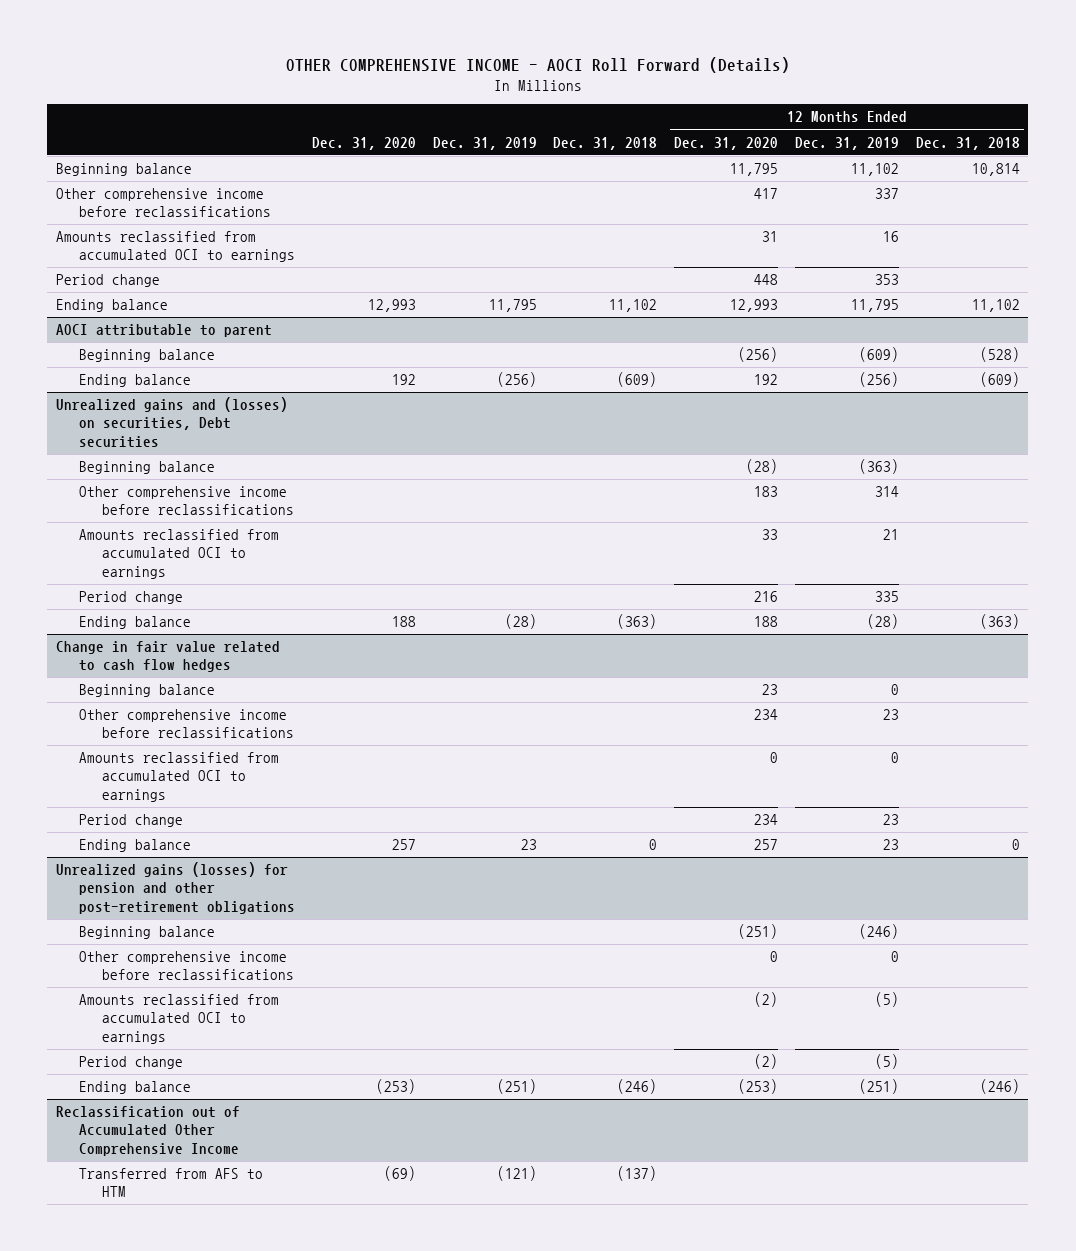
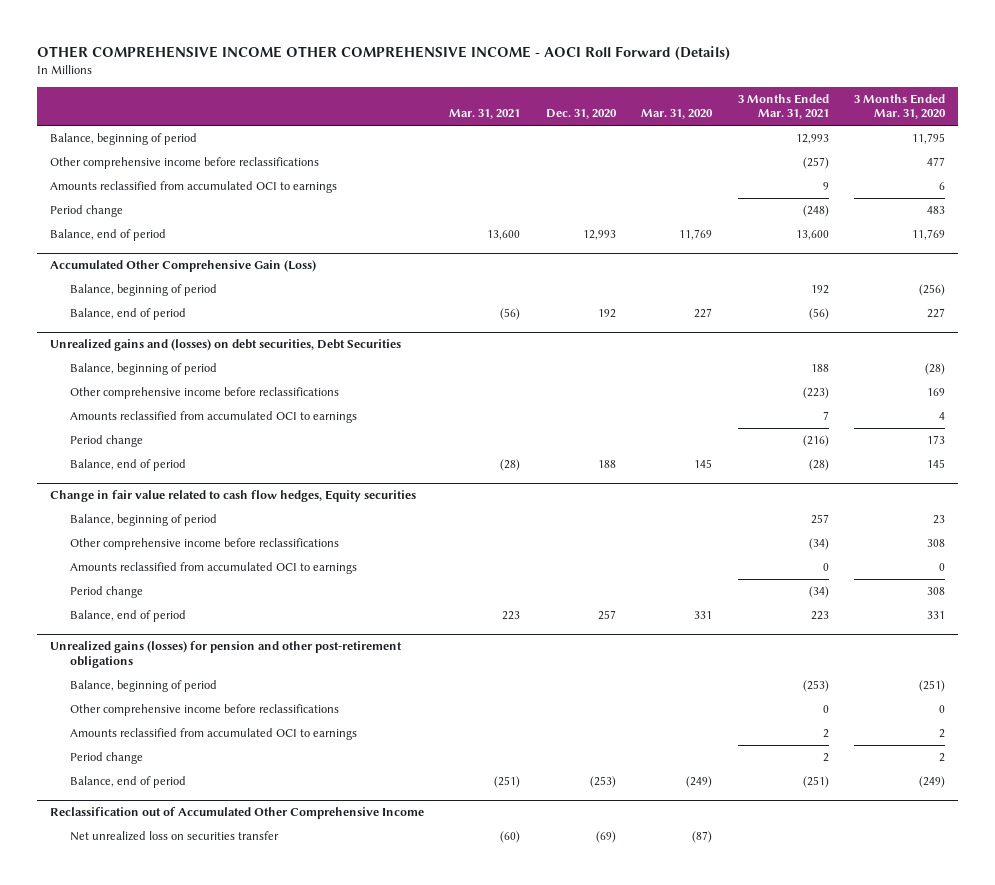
- OTHER COMPREHENSIVE INCOME - AOCI Roll Forward (Details)
+ OTHER COMPREHENSIVE INCOME OTHER COMPREHENSIVE INCOME - AOCI Roll Forward (Details)
- | Dec. 31, 2020 | Dec. 31, 2019 | Dec. 31, 2018 | 12 Months Ended Dec. 31, 2020 | 12 Months Ended Dec. 31, 2019 | 12 Months Ended Dec. 31, 2018
+ | Mar. 31, 2021 | Dec. 31, 2020 | Mar. 31, 2020 | 3 Months Ended Mar. 31, 2021 | 3 Months Ended Mar. 31, 2020
- Beginning balance | | | | 11,795 | 11,102 | 10,814
+ Balance, beginning of period | | | | 12,993 | 11,795
- Ending balance | 12,993 | 11,795 | 11,102 | 12,993 | 11,795 | 11,102
- AOCI attributable to parent
- Beginning balance | | | | (256) | (609) | (528)
- Ending balance | 192 | (256) | (609) | 192 | (256) | (609)
- Unrealized gains and (losses) on securities, Debt securities
- Beginning balance | | | | (28) | (363) |
+ Balance, end of period | 13,600 | 12,993 | 11,769 | 13,600 | 11,769
+ Accumulated Other Comprehensive Gain (Loss)
+ Balance, beginning of period | | | | 192 | (256)
+ Balance, end of period | (56) | 192 | 227 | (56) | 227
+ Unrealized gains and (losses) on debt securities, Debt Securities
+ Balance, beginning of period | | | | 188 | (28)
- Ending balance | 188 | (28) | (363) | 188 | (28) | (363)
- Change in fair value related to cash flow hedges
- Beginning balance | | | | 23 | 0 |
+ Balance, end of period | (28) | 188 | 145 | (28) | 145
+ Change in fair value related to cash flow hedges, Equity securities
+ Balance, beginning of period | | | | 257 | 23
- Ending balance | 257 | 23 | 0 | 257 | 23 | 0
+ Balance, end of period | 223 | 257 | 331 | 223 | 331
@ Unrealized gains (losses) for pension and other post-retirement obligations
- Beginning balance | | | | (251) | (246) |
+ Balance, beginning of period | | | | (253) | (251)
- Ending balance | (253) | (251) | (246) | (253) | (251) | (246)
+ Balance, end of period | (251) | (253) | (249) | (251) | (249)
@ Reclassification out of Accumulated Other Comprehensive Income
- Transferred from AFS to HTM | (69) | (121) | (137) | | |
+ Net unrealized loss on securities transfer | (60) | (69) | (87) | |

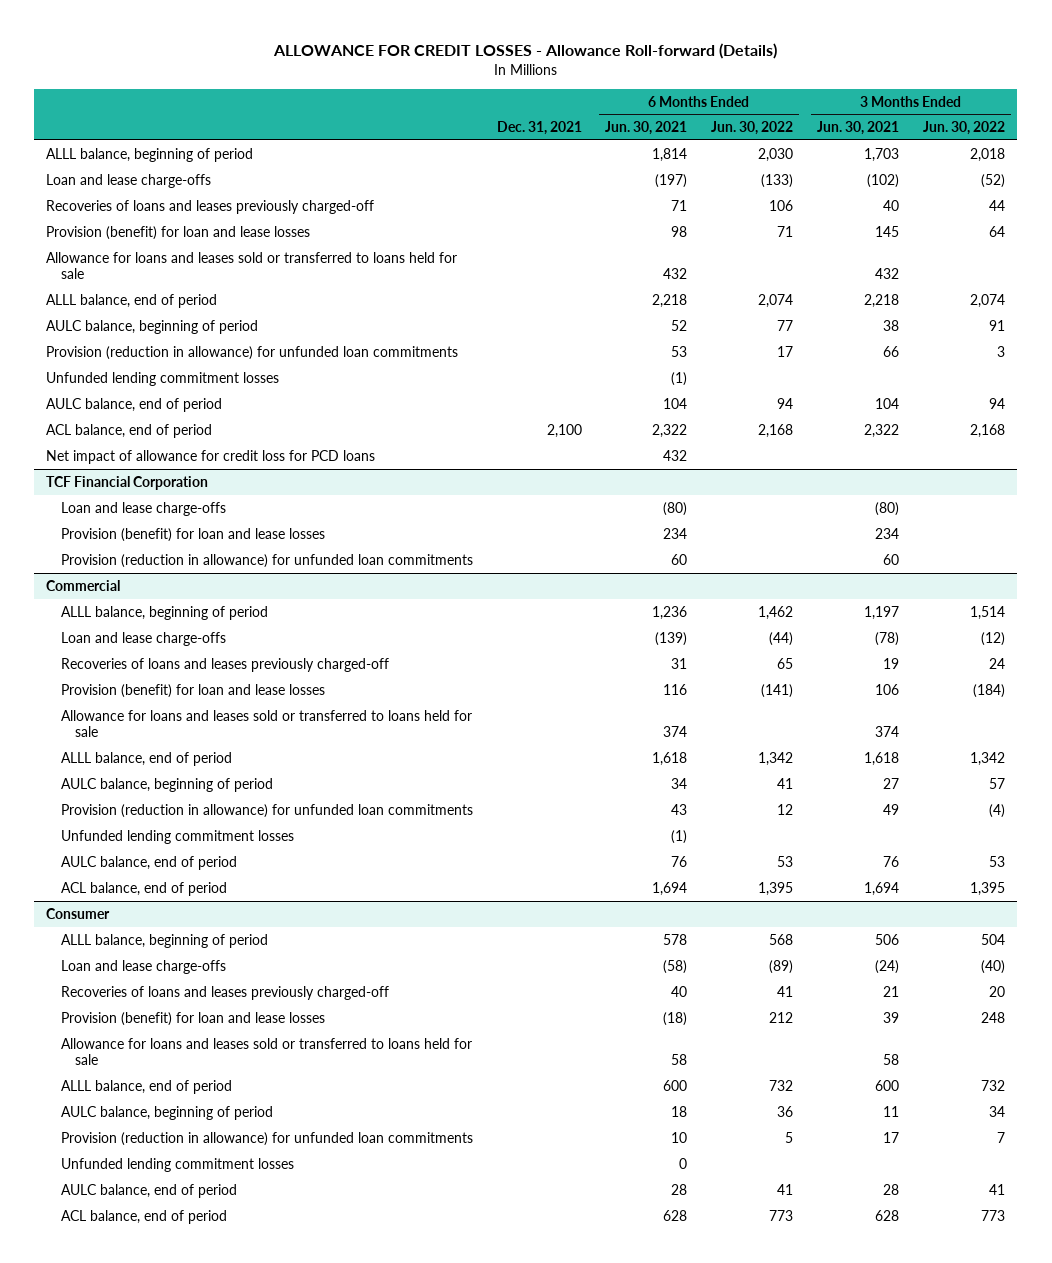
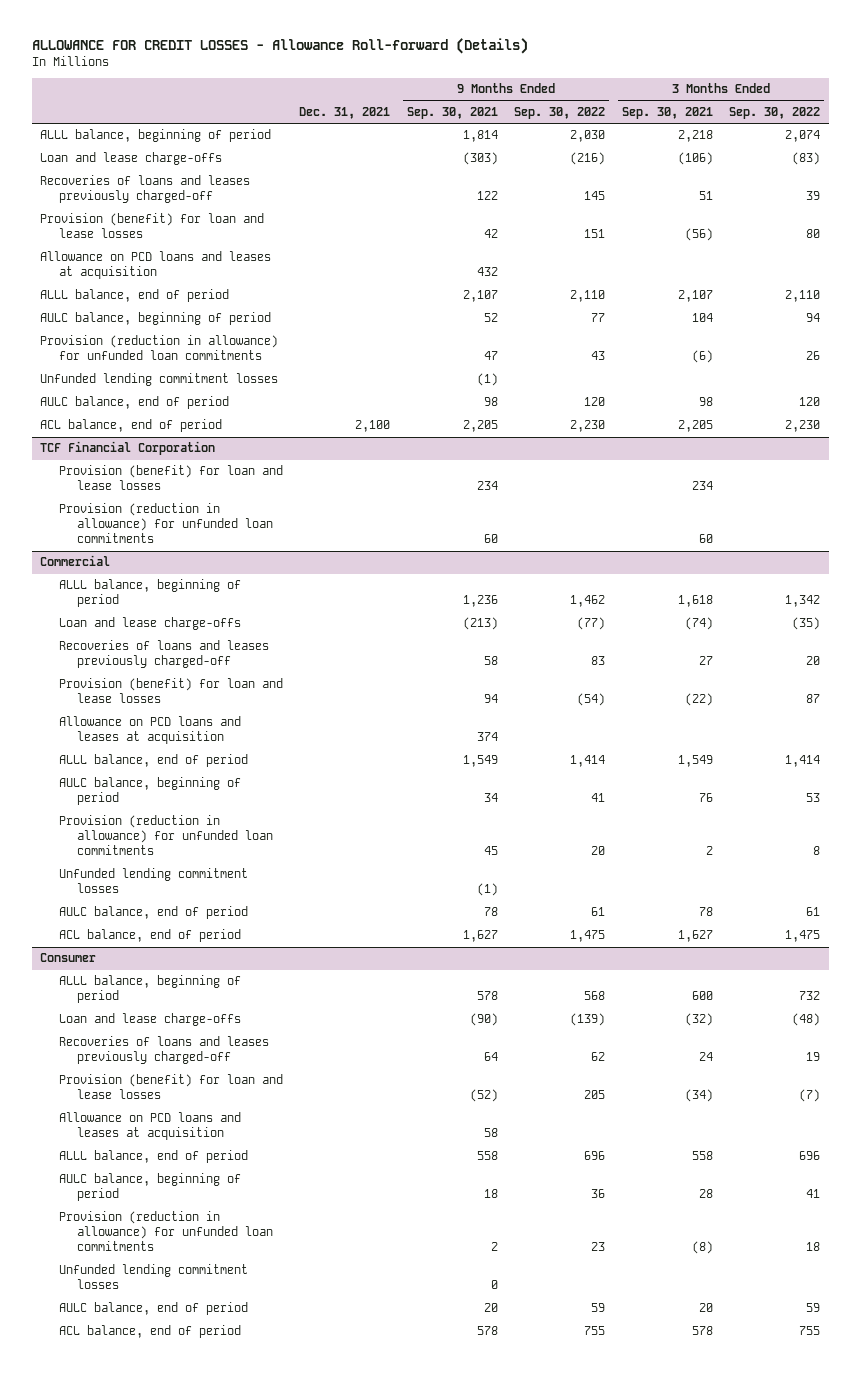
- | Dec. 31, 2021 | 6 Months Ended Jun. 30, 2021 | 6 Months Ended Jun. 30, 2022 | 3 Months Ended Jun. 30, 2021 | 3 Months Ended Jun. 30, 2022
+ | Dec. 31, 2021 | 9 Months Ended Sep. 30, 2021 | 9 Months Ended Sep. 30, 2022 | 3 Months Ended Sep. 30, 2021 | 3 Months Ended Sep. 30, 2022
- Allowance for loans and leases sold or transferred to loans held for sale | | 432 | | 432 |
+ Allowance on PCD loans and leases at acquisition | | 432 | | |
- Net impact of allowance for credit loss for PCD loans | | 432 | | |
@ TCF Financial Corporation
- Loan and lease charge-offs | | (80) | | (80) |
@ Commercial
- Allowance for loans and leases sold or transferred to loans held for sale | | 374 | | 374 |
+ Allowance on PCD loans and leases at acquisition | | 374 | | |
@ Consumer
- Allowance for loans and leases sold or transferred to loans held for sale | | 58 | | 58 |
+ Allowance on PCD loans and leases at acquisition | | 58 | | |

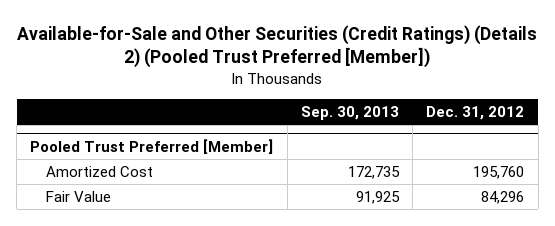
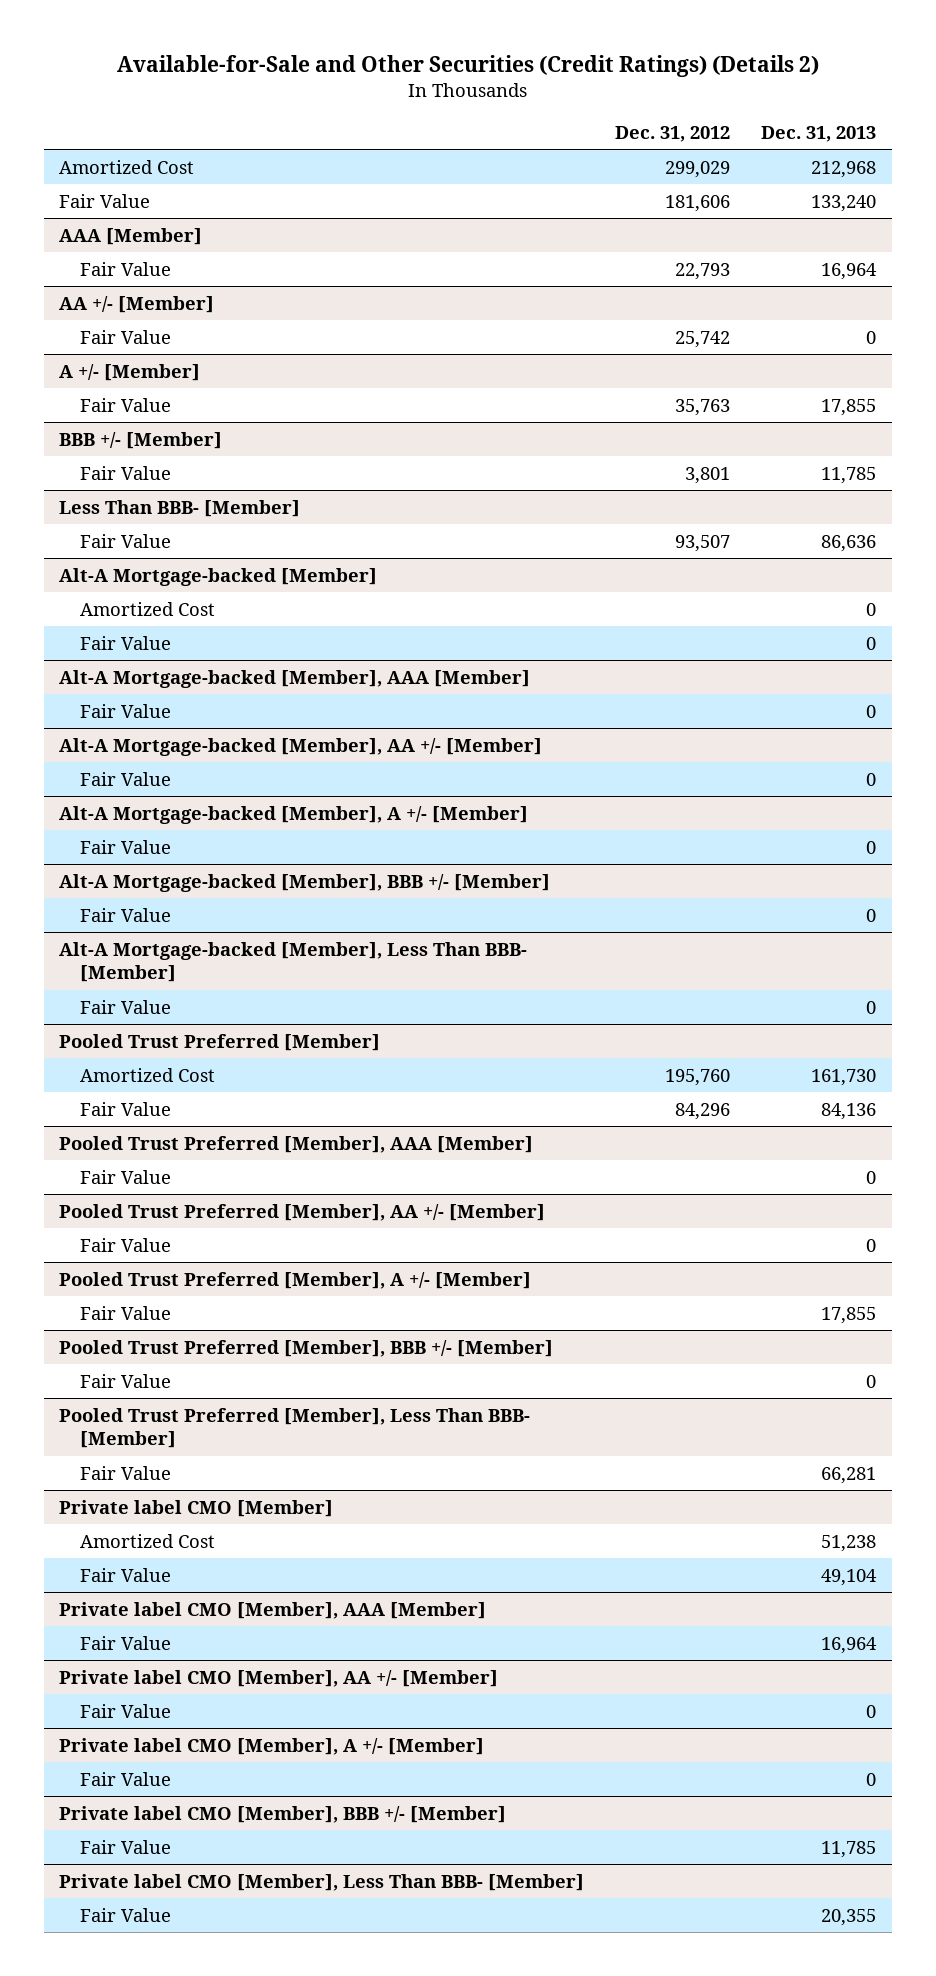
- Available-for-Sale and Other Securities (Credit Ratings) (Details 2) (Pooled Trust Preferred [Member])
+ Available-for-Sale and Other Securities (Credit Ratings) (Details 2)
- | Sep. 30, 2013 | Dec. 31, 2012
+ | Dec. 31, 2012 | Dec. 31, 2013
+ Amortized Cost | 299,029 | 212,968
+ Fair Value | 181,606 | 133,240
+ AAA [Member]
+ Fair Value | 22,793 | 16,964
+ AA +/- [Member]
+ Fair Value | 25,742 | 0
+ A +/- [Member]
+ Fair Value | 35,763 | 17,855
+ BBB +/- [Member]
+ Fair Value | 3,801 | 11,785
+ Less Than BBB- [Member]
+ Fair Value | 93,507 | 86,636
+ Alt-A Mortgage-backed [Member]
+ Amortized Cost | | 0
+ Fair Value | | 0
+ Alt-A Mortgage-backed [Member], AAA [Member]
+ Fair Value | | 0
+ Alt-A Mortgage-backed [Member], AA +/- [Member]
+ Fair Value | | 0
+ Alt-A Mortgage-backed [Member], A +/- [Member]
+ Fair Value | | 0
+ Alt-A Mortgage-backed [Member], BBB +/- [Member]
+ Fair Value | | 0
+ Alt-A Mortgage-backed [Member], Less Than BBB- [Member]
+ Fair Value | | 0
+ Pooled Trust Preferred [Member], AAA [Member]
+ Fair Value | | 0
+ Pooled Trust Preferred [Member], AA +/- [Member]
+ Fair Value | | 0
+ Pooled Trust Preferred [Member], A +/- [Member]
+ Fair Value | | 17,855
+ Pooled Trust Preferred [Member], BBB +/- [Member]
+ Fair Value | | 0
+ Pooled Trust Preferred [Member], Less Than BBB- [Member]
+ Fair Value | | 66,281
+ Private label CMO [Member]
+ Amortized Cost | | 51,238
+ Fair Value | | 49,104
+ Private label CMO [Member], AAA [Member]
+ Fair Value | | 16,964
+ Private label CMO [Member], AA +/- [Member]
+ Fair Value | | 0
+ Private label CMO [Member], A +/- [Member]
+ Fair Value | | 0
+ Private label CMO [Member], BBB +/- [Member]
+ Fair Value | | 11,785
+ Private label CMO [Member], Less Than BBB- [Member]
+ Fair Value | | 20,355

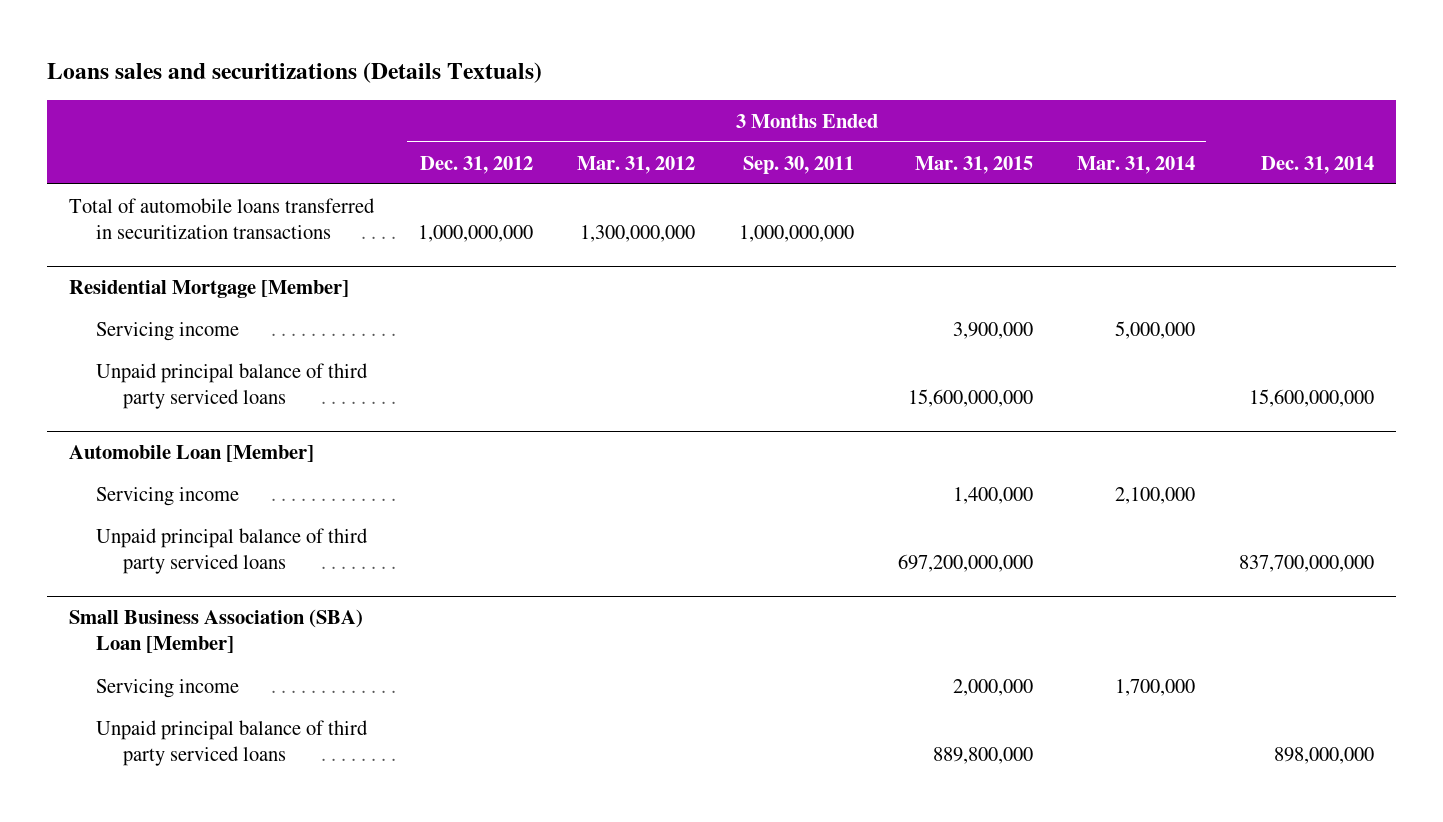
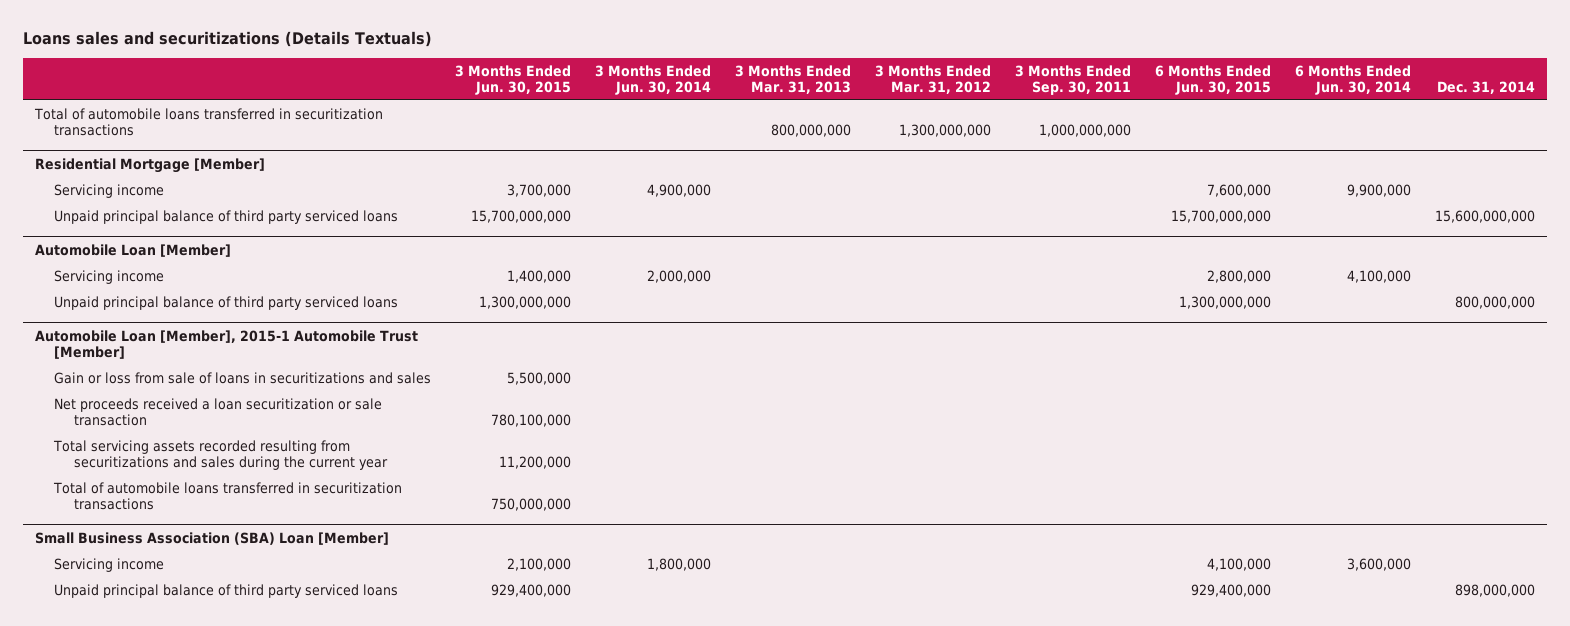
- | 3 Months Ended Dec. 31, 2012 | 3 Months Ended Mar. 31, 2012 | 3 Months Ended Sep. 30, 2011 | 3 Months Ended Mar. 31, 2015 | 3 Months Ended Mar. 31, 2014 | Dec. 31, 2014
+ | 3 Months Ended Jun. 30, 2015 | 3 Months Ended Jun. 30, 2014 | 3 Months Ended Mar. 31, 2013 | 3 Months Ended Mar. 31, 2012 | 3 Months Ended Sep. 30, 2011 | 6 Months Ended Jun. 30, 2015 | 6 Months Ended Jun. 30, 2014 | Dec. 31, 2014
@ Automobile Loan [Member]
- Unpaid principal balance of third party serviced loans | | | | 697,200,000,000 | | 837,700,000,000
+ Unpaid principal balance of third party serviced loans | 1,300,000,000 | | | | | 1,300,000,000 | | 800,000,000
+ Automobile Loan [Member], 2015-1 Automobile Trust [Member]
+ Gain or loss from sale of loans in securitizations and sales | 5,500,000 | | | | | | |
+ Net proceeds received a loan securitization or sale transaction | 780,100,000 | | | | | | |
+ Total servicing assets recorded resulting from securitizations and sales during the current year | 11,200,000 | | | | | | |
+ Total of automobile loans transferred in securitization transactions | 750,000,000 | | | | | | |

